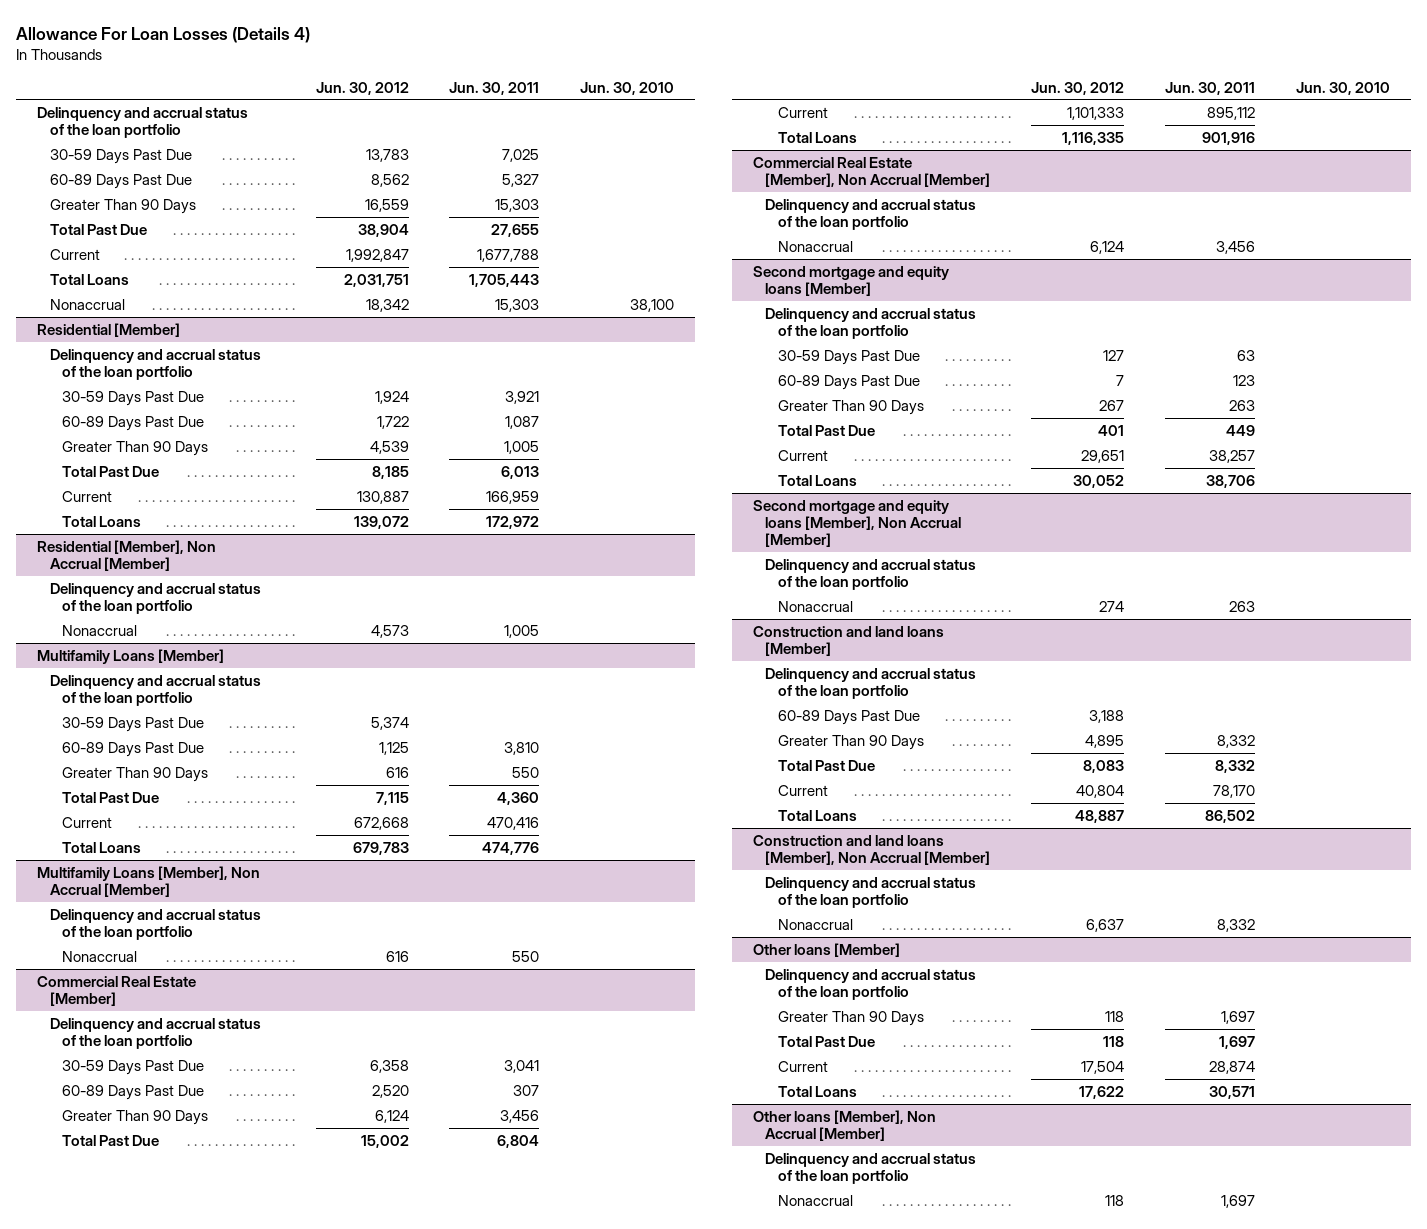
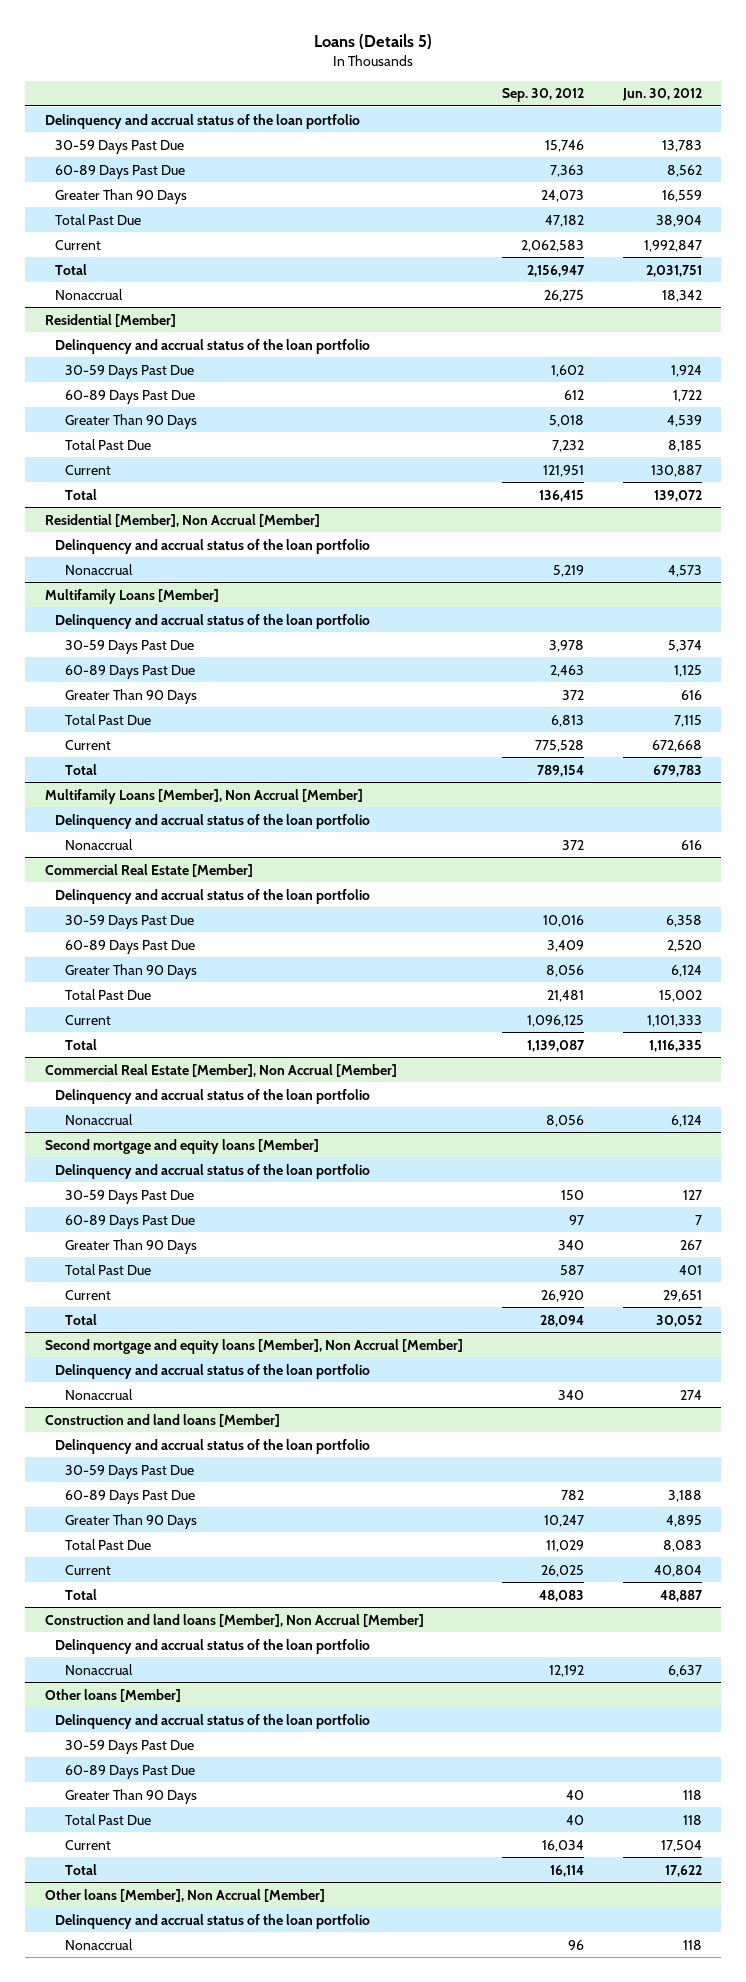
- Allowance For Loan Losses (Details 4)
+ Loans (Details 5)
- | Jun. 30, 2012 | Jun. 30, 2011 | Jun. 30, 2010
+ | Sep. 30, 2012 | Jun. 30, 2012
- Total Loans | 2,031,751 | 1,705,443 |
+ Total | 2,156,947 | 2,031,751
@ Residential [Member]
- Total Loans | 139,072 | 172,972 |
+ Total | 136,415 | 139,072
@ Multifamily Loans [Member]
- Total Loans | 679,783 | 474,776 |
+ Total | 789,154 | 679,783
@ Commercial Real Estate [Member]
- Total Loans | 1,116,335 | 901,916 |
+ Total | 1,139,087 | 1,116,335
@ Second mortgage and equity loans [Member]
- Total Loans | 30,052 | 38,706 |
+ Total | 28,094 | 30,052
@ Construction and land loans [Member]
+ 30-59 Days Past Due
- Total Loans | 48,887 | 86,502 |
+ Total | 48,083 | 48,887
@ Other loans [Member]
+ 30-59 Days Past Due
+ 60-89 Days Past Due
- Total Loans | 17,622 | 30,571 |
+ Total | 16,114 | 17,622

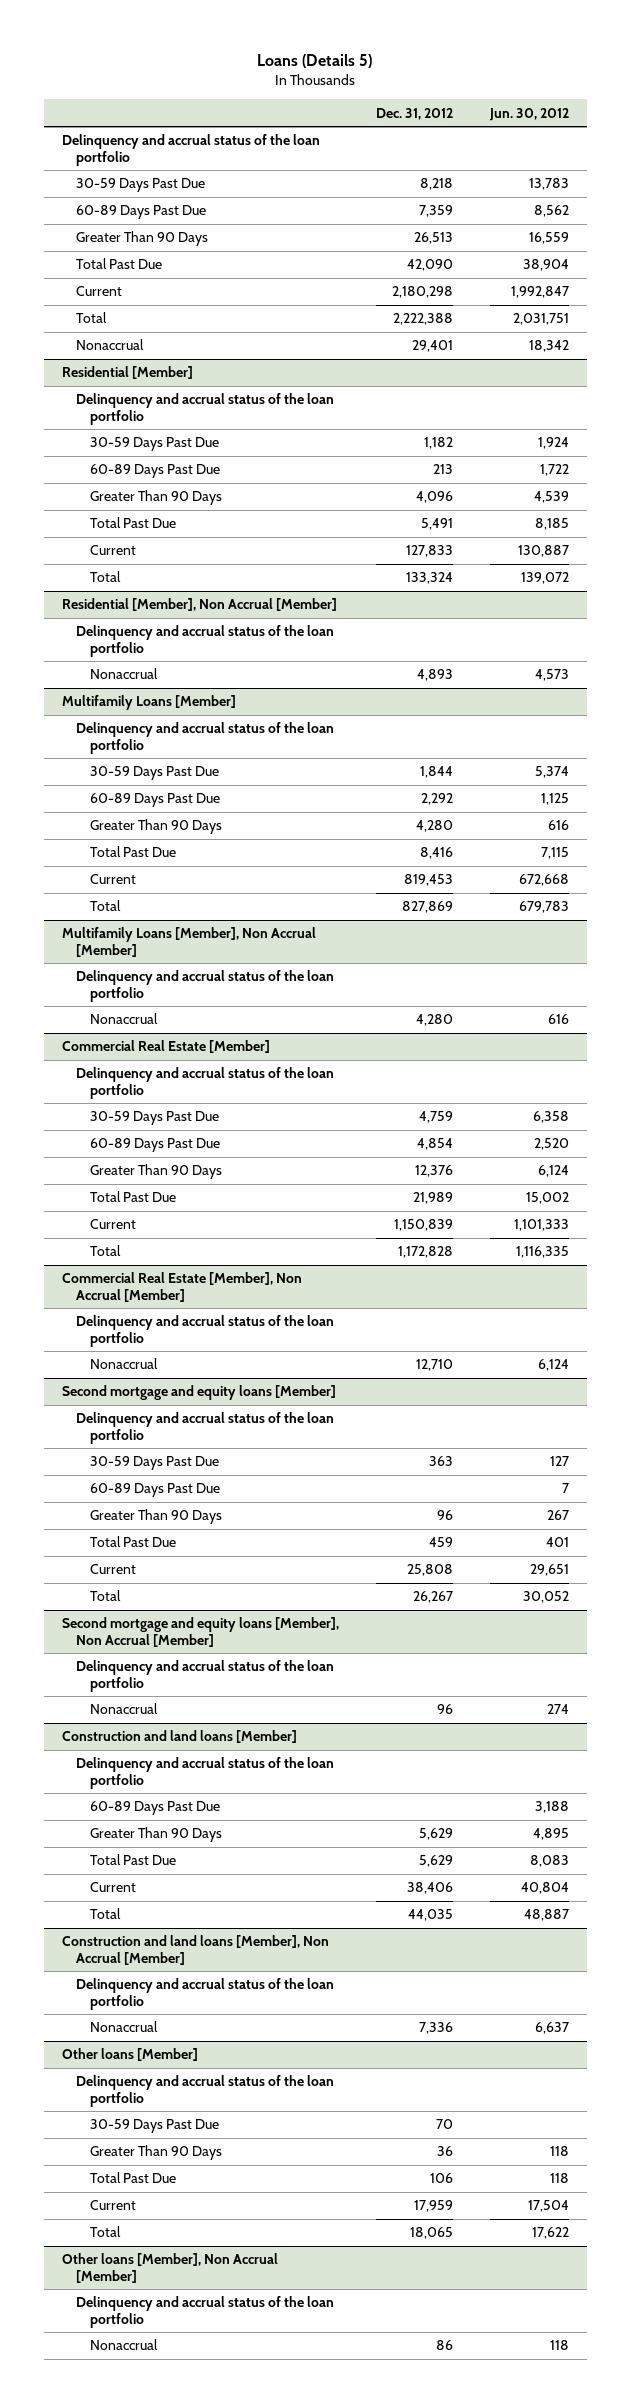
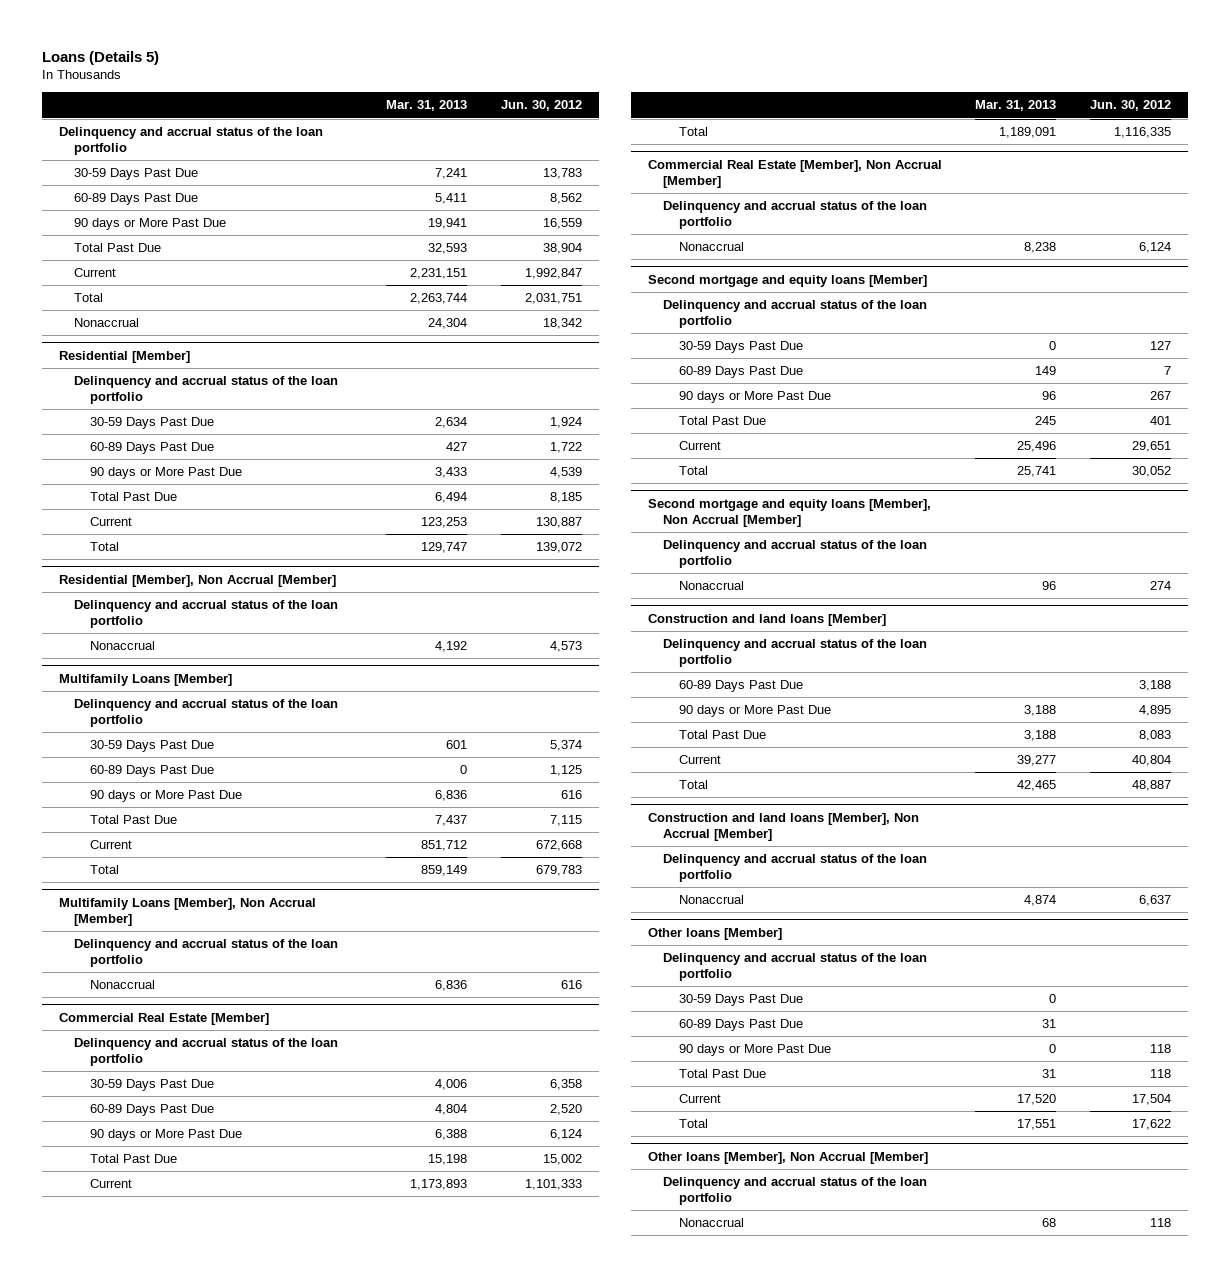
- | Dec. 31, 2012 | Jun. 30, 2012
+ | Mar. 31, 2013 | Jun. 30, 2012
- Greater Than 90 Days | 26,513 | 16,559
+ 90 days or More Past Due | 19,941 | 16,559
@ Residential [Member]
- Greater Than 90 Days | 4,096 | 4,539
+ 90 days or More Past Due | 3,433 | 4,539
@ Multifamily Loans [Member]
- Greater Than 90 Days | 4,280 | 616
+ 90 days or More Past Due | 6,836 | 616
@ Commercial Real Estate [Member]
- Greater Than 90 Days | 12,376 | 6,124
+ 90 days or More Past Due | 6,388 | 6,124
@ Second mortgage and equity loans [Member]
- Greater Than 90 Days | 96 | 267
+ 90 days or More Past Due | 96 | 267
@ Construction and land loans [Member]
- Greater Than 90 Days | 5,629 | 4,895
+ 90 days or More Past Due | 3,188 | 4,895
@ Other loans [Member]
- Greater Than 90 Days | 36 | 118
+ 60-89 Days Past Due | 31 |
+ 90 days or More Past Due | 0 | 118

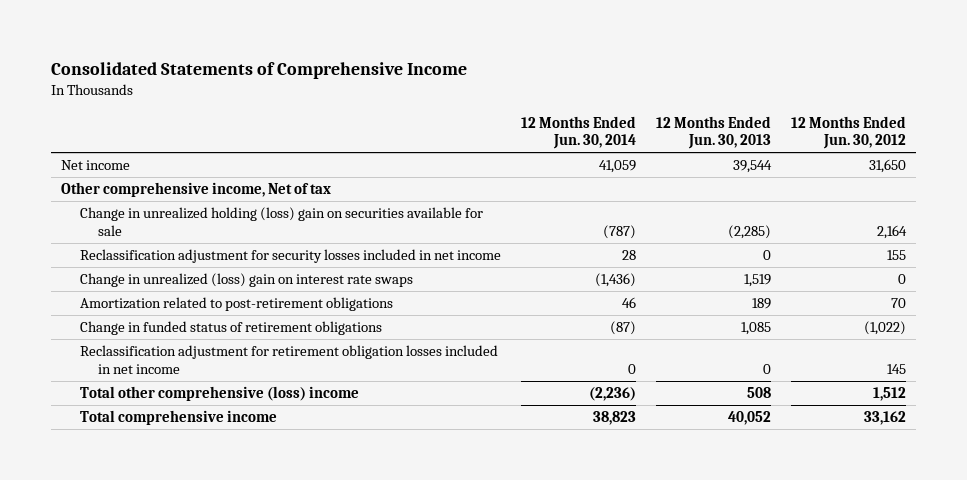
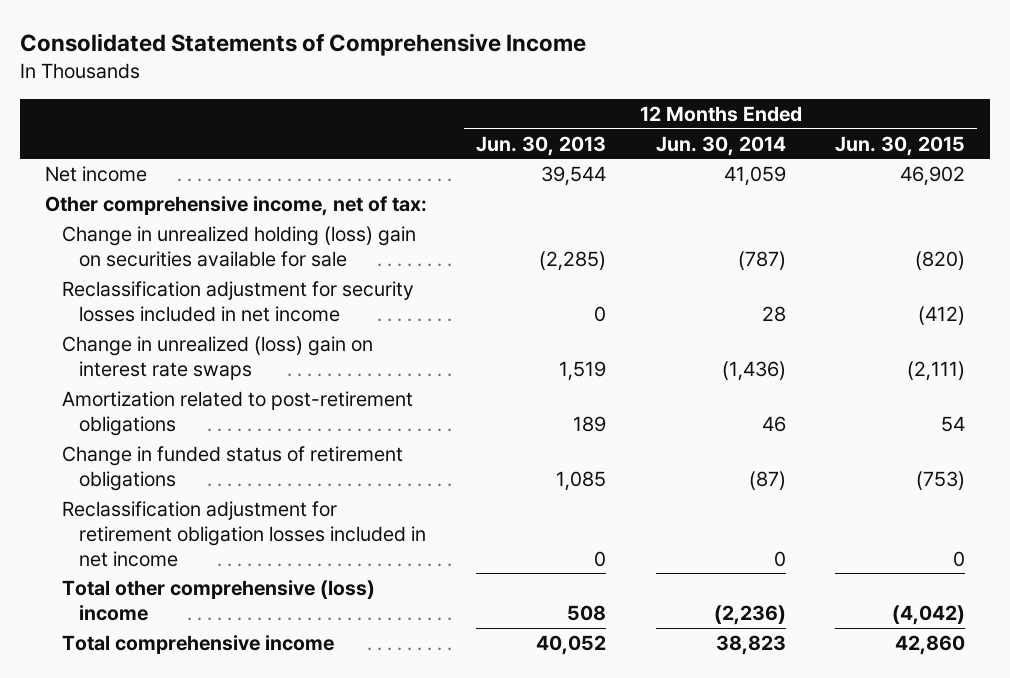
- | 12 Months Ended Jun. 30, 2014 | 12 Months Ended Jun. 30, 2013 | 12 Months Ended Jun. 30, 2012
+ | 12 Months Ended Jun. 30, 2013 | 12 Months Ended Jun. 30, 2014 | 12 Months Ended Jun. 30, 2015
- Other comprehensive income, Net of tax
+ Other comprehensive income, net of tax:

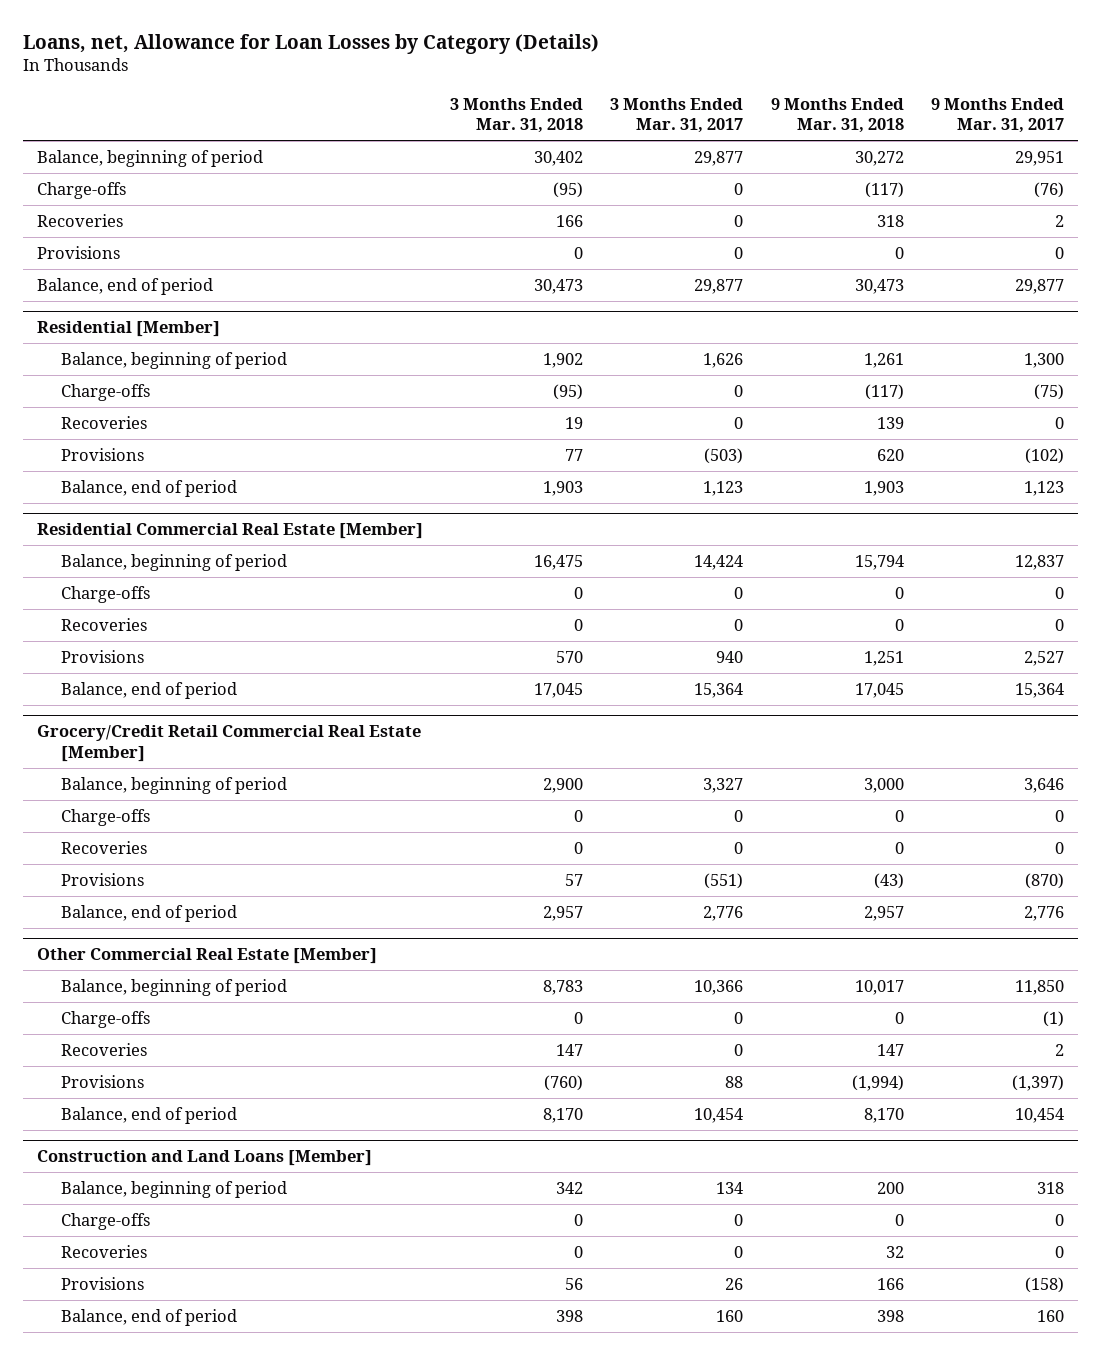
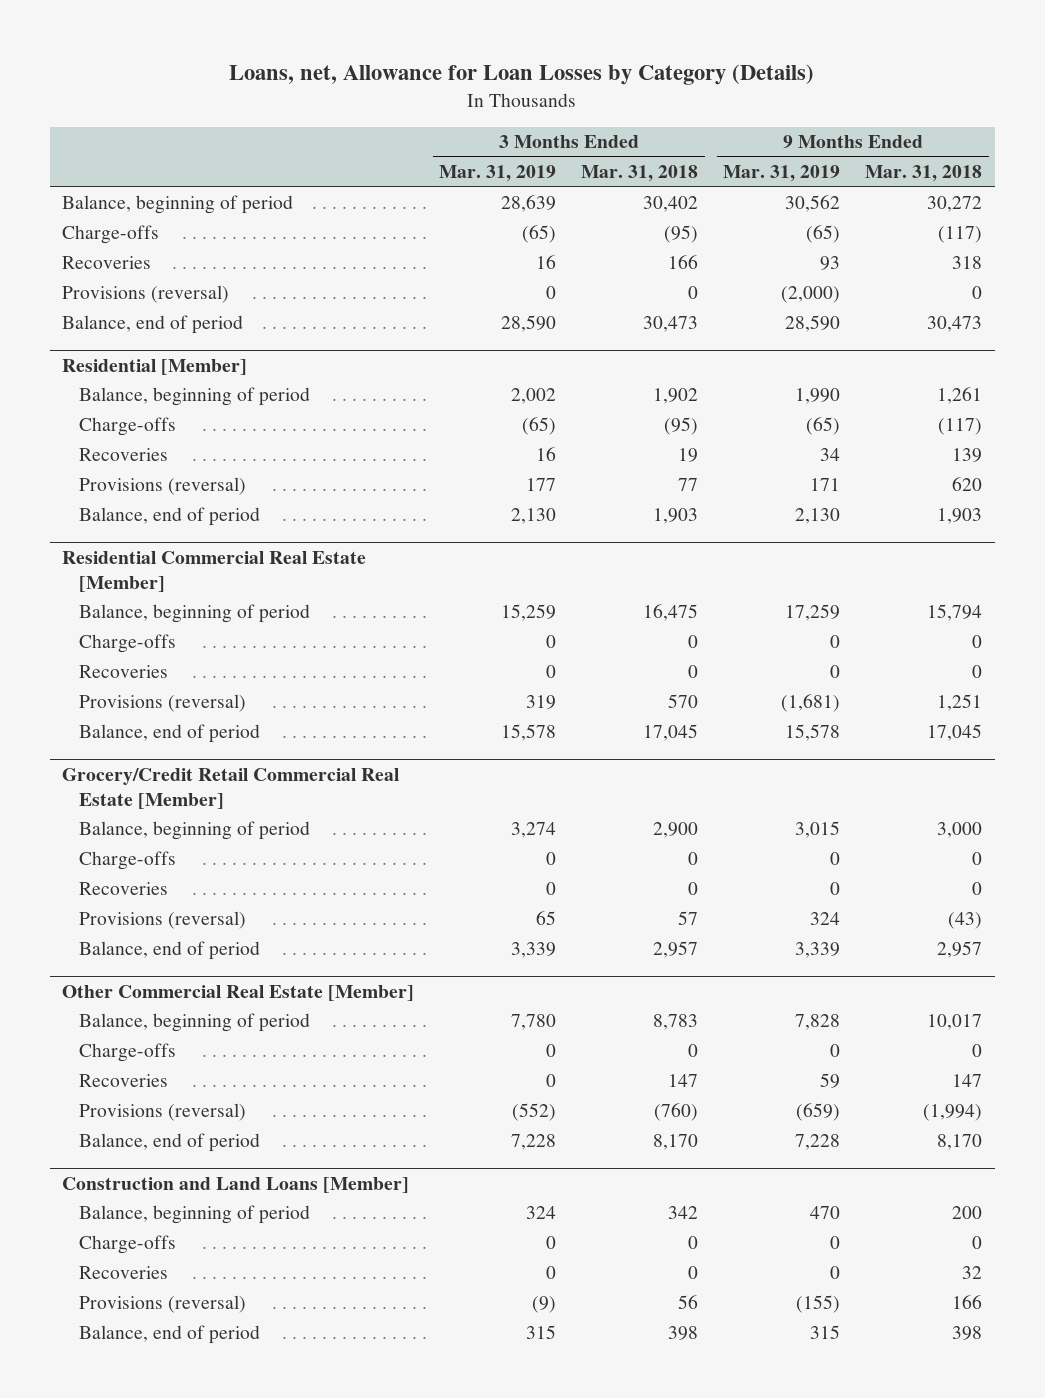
- | 3 Months Ended Mar. 31, 2018 | 3 Months Ended Mar. 31, 2017 | 9 Months Ended Mar. 31, 2018 | 9 Months Ended Mar. 31, 2017
+ | 3 Months Ended Mar. 31, 2019 | 3 Months Ended Mar. 31, 2018 | 9 Months Ended Mar. 31, 2019 | 9 Months Ended Mar. 31, 2018
- Provisions | 0 | 0 | 0 | 0
+ Provisions (reversal) | 0 | 0 | (2,000) | 0
@ Residential [Member]
- Provisions | 77 | (503) | 620 | (102)
+ Provisions (reversal) | 177 | 77 | 171 | 620
@ Residential Commercial Real Estate [Member]
- Provisions | 570 | 940 | 1,251 | 2,527
+ Provisions (reversal) | 319 | 570 | (1,681) | 1,251
@ Grocery/Credit Retail Commercial Real Estate [Member]
- Provisions | 57 | (551) | (43) | (870)
+ Provisions (reversal) | 65 | 57 | 324 | (43)
@ Other Commercial Real Estate [Member]
- Provisions | (760) | 88 | (1,994) | (1,397)
+ Provisions (reversal) | (552) | (760) | (659) | (1,994)
@ Construction and Land Loans [Member]
- Provisions | 56 | 26 | 166 | (158)
+ Provisions (reversal) | (9) | 56 | (155) | 166

